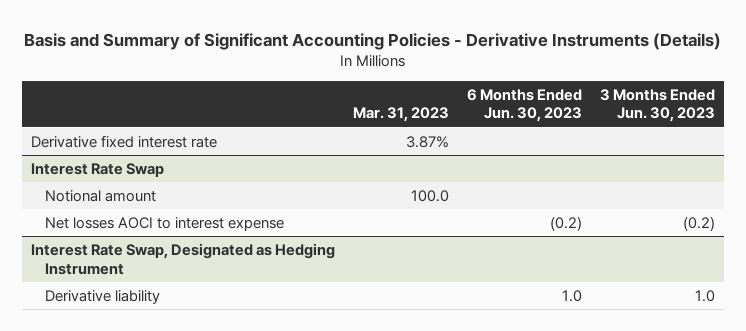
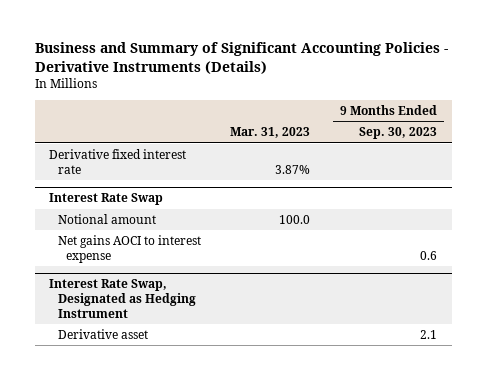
- Basis and Summary of Significant Accounting Policies - Derivative Instruments (Details)
+ Business and Summary of Significant Accounting Policies - Derivative Instruments (Details)
- | Mar. 31, 2023 | 6 Months Ended Jun. 30, 2023 | 3 Months Ended Jun. 30, 2023
+ | Mar. 31, 2023 | 9 Months Ended Sep. 30, 2023
@ Interest Rate Swap
- Net losses AOCI to interest expense | | (0.2) | (0.2)
+ Net gains AOCI to interest expense | | 0.6
@ Interest Rate Swap, Designated as Hedging Instrument
- Derivative liability | | 1.0 | 1.0
+ Derivative asset | | 2.1

